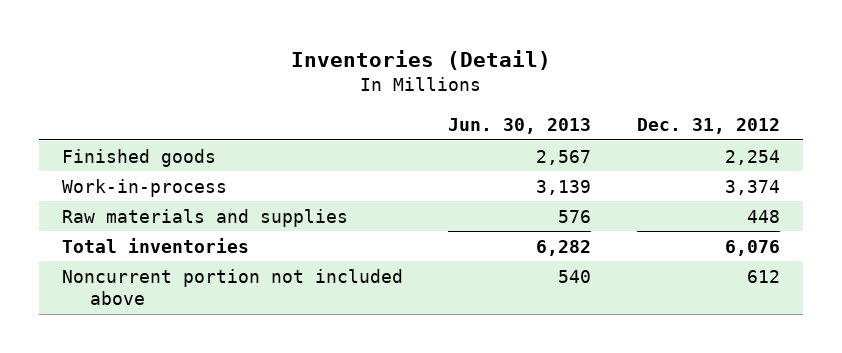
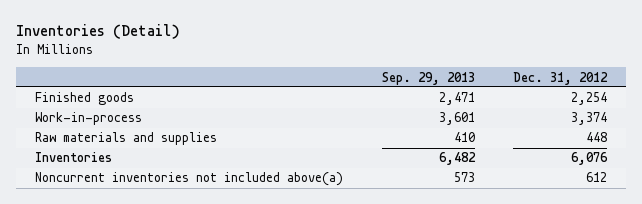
- | Jun. 30, 2013 | Dec. 31, 2012
+ | Sep. 29, 2013 | Dec. 31, 2012
- Total inventories | 6,282 | 6,076
- Noncurrent portion not included above | 540 | 612
+ Inventories | 6,482 | 6,076
+ Noncurrent inventories not included above(a) | 573 | 612

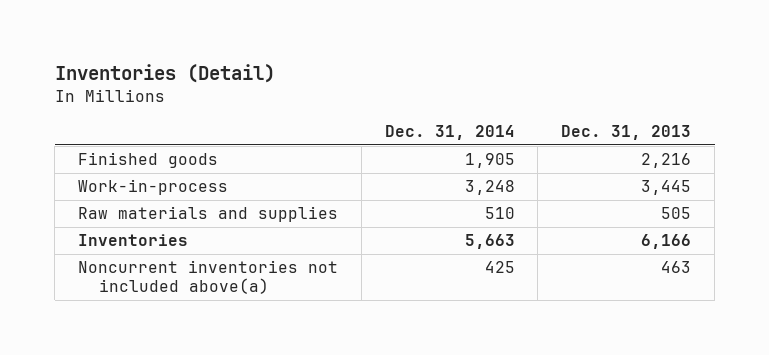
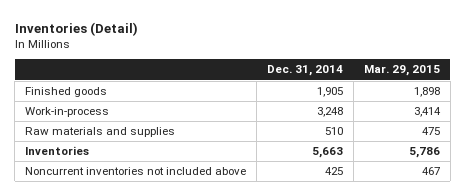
- | Dec. 31, 2014 | Dec. 31, 2013
+ | Dec. 31, 2014 | Mar. 29, 2015
- Noncurrent inventories not included above(a) | 425 | 463
+ Noncurrent inventories not included above | 425 | 467

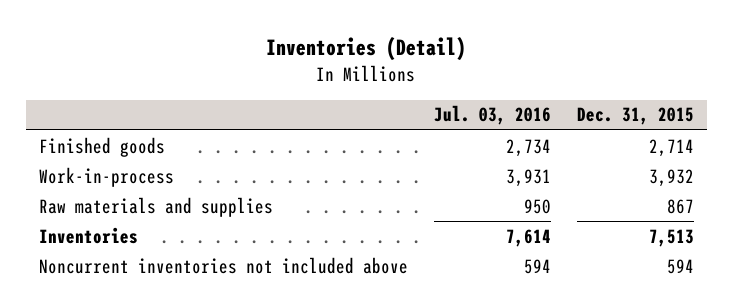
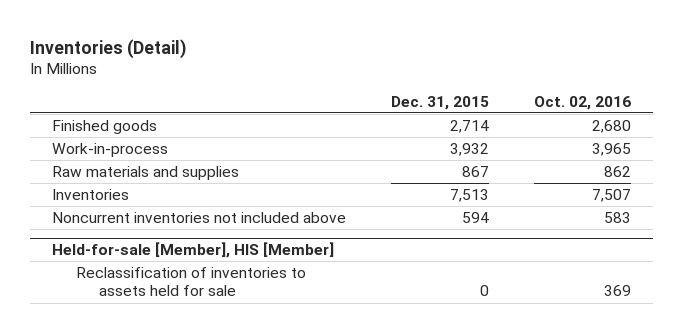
- | Jul. 03, 2016 | Dec. 31, 2015
+ | Dec. 31, 2015 | Oct. 02, 2016
+ Held-for-sale [Member], HIS [Member]
+ Reclassification of inventories to assets held for sale | 0 | 369

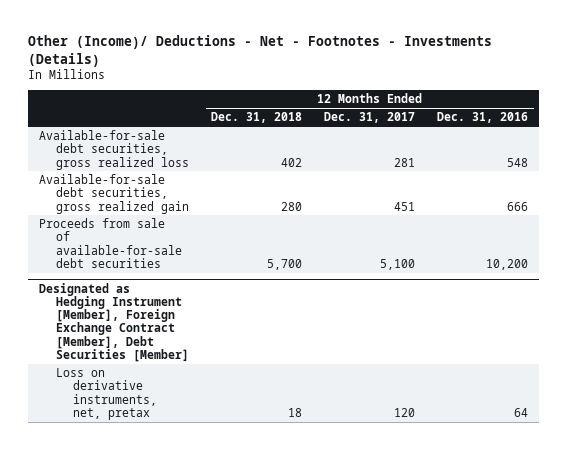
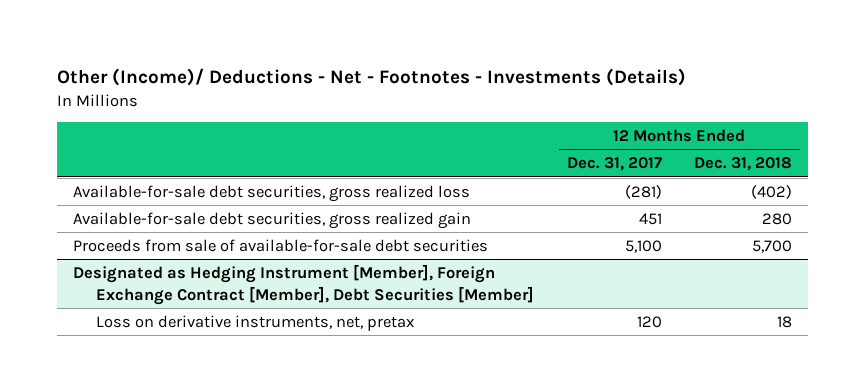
- | 12 Months Ended Dec. 31, 2018 | 12 Months Ended Dec. 31, 2017 | 12 Months Ended Dec. 31, 2016
+ | 12 Months Ended Dec. 31, 2017 | 12 Months Ended Dec. 31, 2018
- Available-for-sale debt securities, gross realized loss | 402 | 281 | 548
+ Available-for-sale debt securities, gross realized loss | (281) | (402)

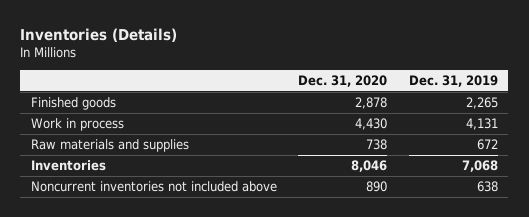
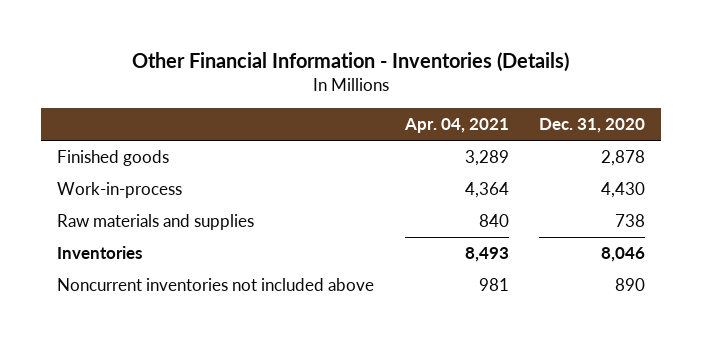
- Inventories (Details)
+ Other Financial Information - Inventories (Details)
- | Dec. 31, 2020 | Dec. 31, 2019
+ | Apr. 04, 2021 | Dec. 31, 2020
- Work in process | 4,430 | 4,131
+ Work-in-process | 4,364 | 4,430

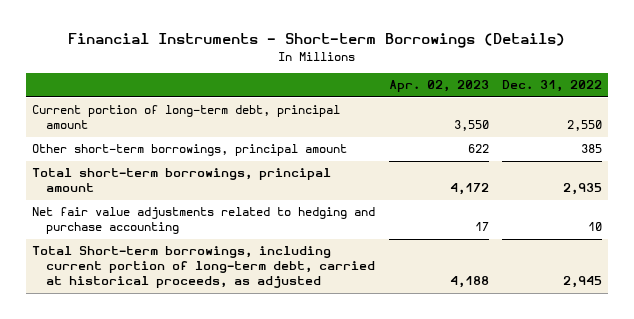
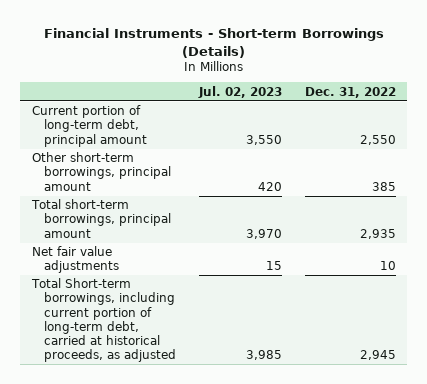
- | Apr. 02, 2023 | Dec. 31, 2022
+ | Jul. 02, 2023 | Dec. 31, 2022
- Net fair value adjustments related to hedging and purchase accounting | 17 | 10
+ Net fair value adjustments | 15 | 10

